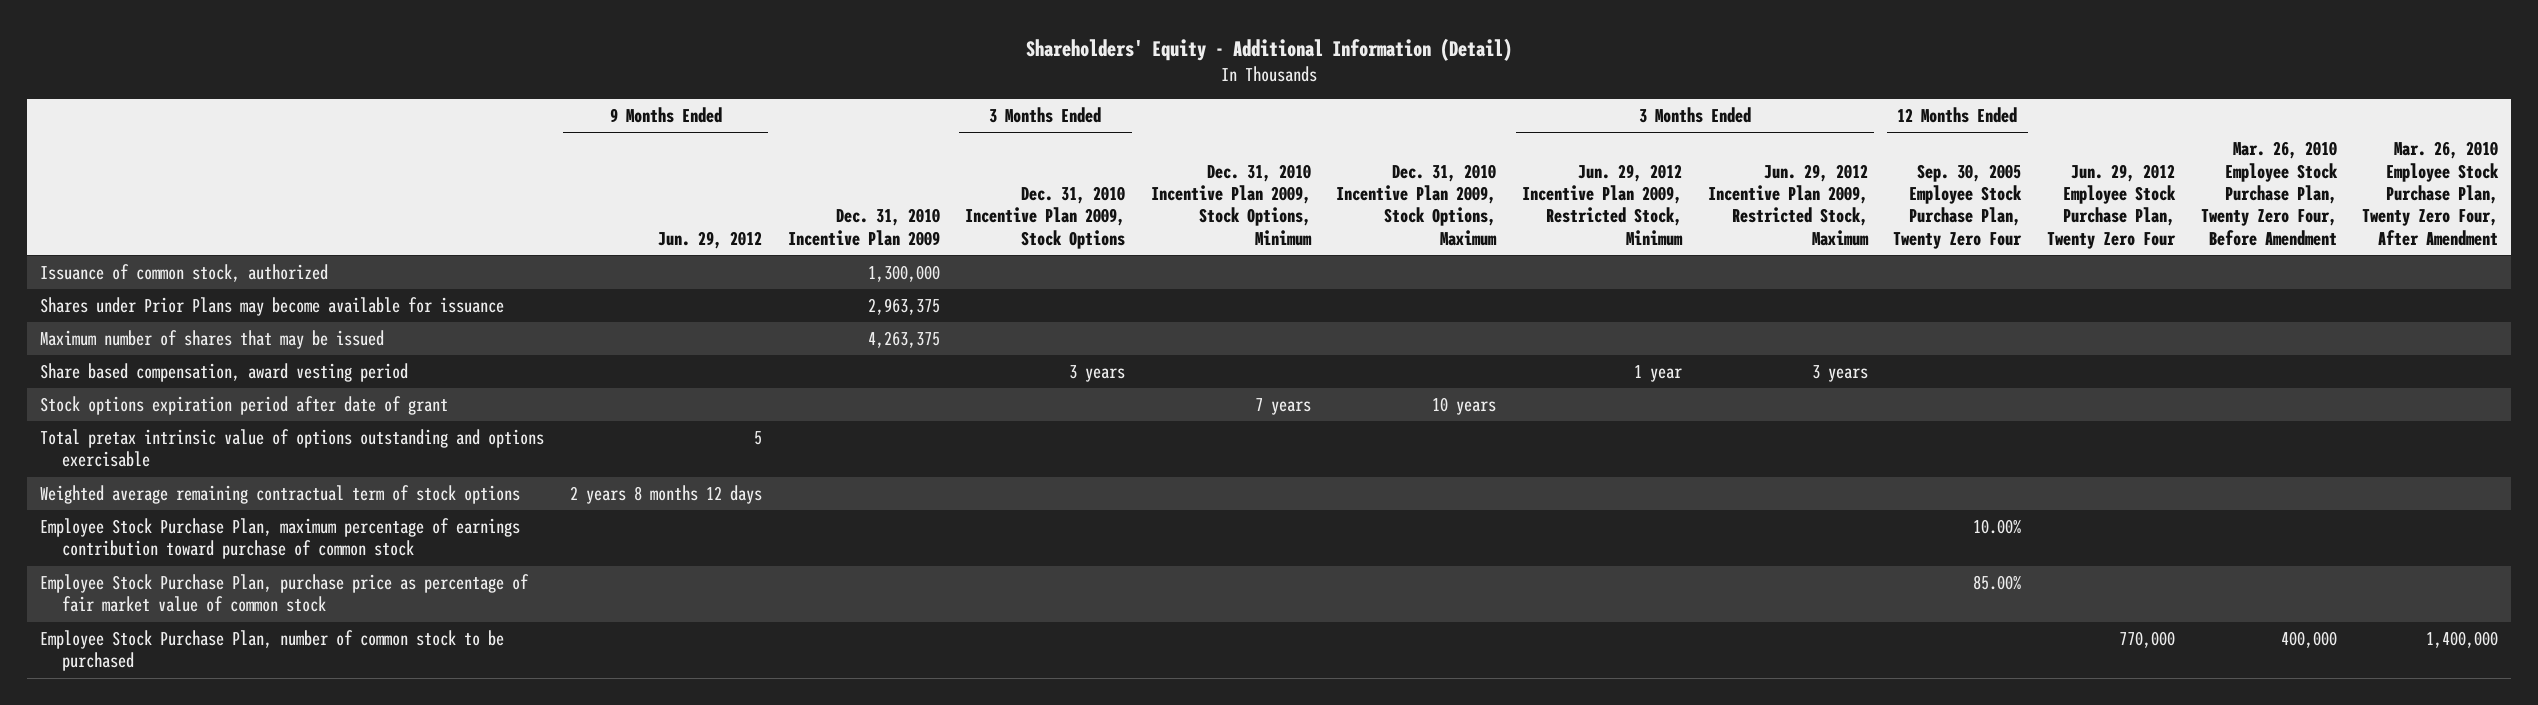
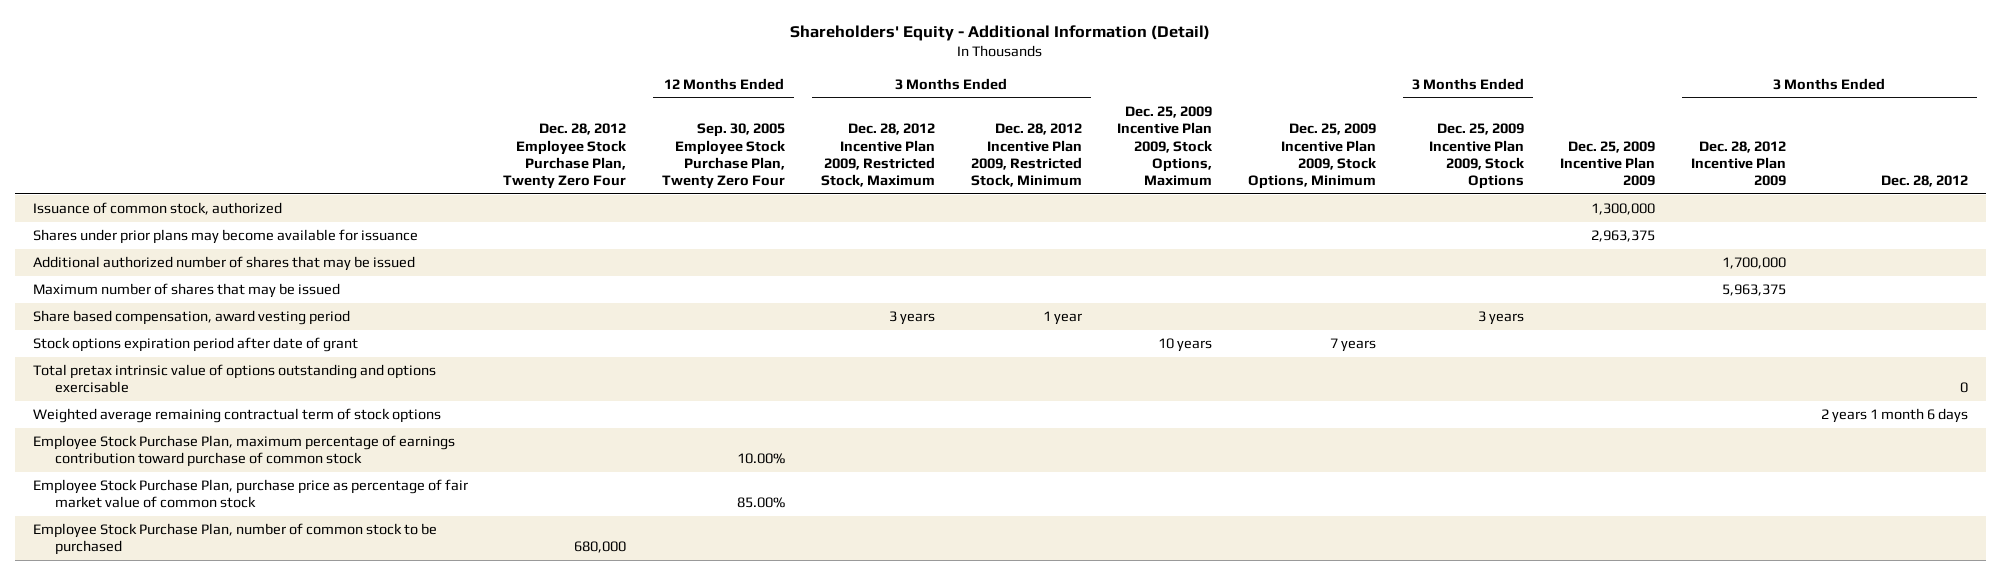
- | 9 Months Ended Jun. 29, 2012 | Dec. 31, 2010 Incentive Plan 2009 | 3 Months Ended Dec. 31, 2010 Incentive Plan 2009, Stock Options | Dec. 31, 2010 Incentive Plan 2009, Stock Options, Minimum | Dec. 31, 2010 Incentive Plan 2009, Stock Options, Maximum | 3 Months Ended Jun. 29, 2012 Incentive Plan 2009, Restricted Stock, Minimum | 3 Months Ended Jun. 29, 2012 Incentive Plan 2009, Restricted Stock, Maximum | 12 Months Ended Sep. 30, 2005 Employee Stock Purchase Plan, Twenty Zero Four | Jun. 29, 2012 Employee Stock Purchase Plan, Twenty Zero Four | Mar. 26, 2010 Employee Stock Purchase Plan, Twenty Zero Four, Before Amendment | Mar. 26, 2010 Employee Stock Purchase Plan, Twenty Zero Four, After Amendment
+ | Dec. 28, 2012 Employee Stock Purchase Plan, Twenty Zero Four | 12 Months Ended Sep. 30, 2005 Employee Stock Purchase Plan, Twenty Zero Four | 3 Months Ended Dec. 28, 2012 Incentive Plan 2009, Restricted Stock, Maximum | 3 Months Ended Dec. 28, 2012 Incentive Plan 2009, Restricted Stock, Minimum | Dec. 25, 2009 Incentive Plan 2009, Stock Options, Maximum | Dec. 25, 2009 Incentive Plan 2009, Stock Options, Minimum | 3 Months Ended Dec. 25, 2009 Incentive Plan 2009, Stock Options | Dec. 25, 2009 Incentive Plan 2009 | 3 Months Ended Dec. 28, 2012 Incentive Plan 2009 | 3 Months Ended Dec. 28, 2012
- Shares under Prior Plans may become available for issuance | | 2,963,375 | | | | | | | | |
+ Shares under prior plans may become available for issuance | | | | | | | | 2,963,375 | |
+ Additional authorized number of shares that may be issued | | | | | | | | | 1,700,000 |

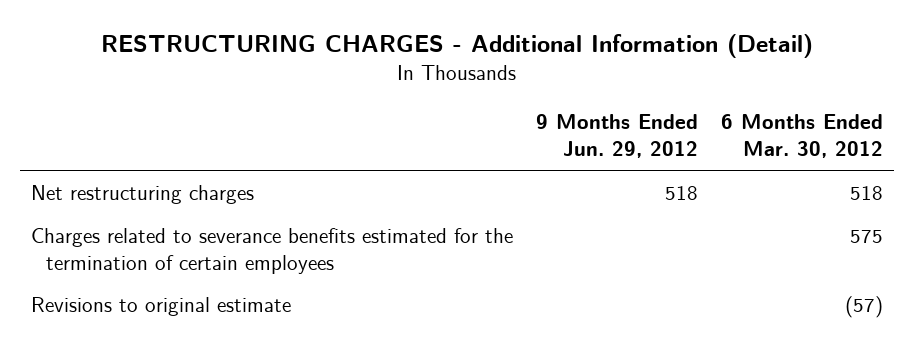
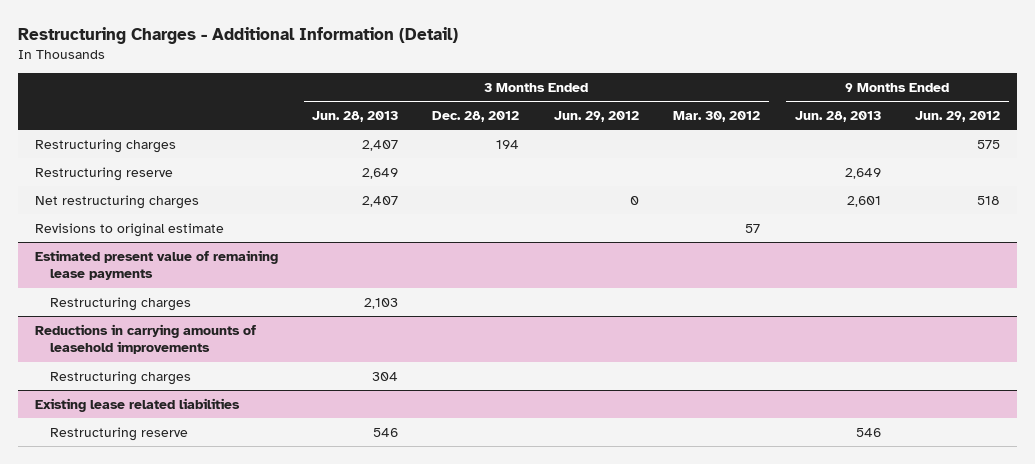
- RESTRUCTURING CHARGES - Additional Information (Detail)
+ Restructuring Charges - Additional Information (Detail)
- | 9 Months Ended Jun. 29, 2012 | 6 Months Ended Mar. 30, 2012
+ | 3 Months Ended Jun. 28, 2013 | 3 Months Ended Dec. 28, 2012 | 3 Months Ended Jun. 29, 2012 | 3 Months Ended Mar. 30, 2012 | 9 Months Ended Jun. 28, 2013 | 9 Months Ended Jun. 29, 2012
+ Restructuring charges | 2,407 | 194 | | | | 575
+ Restructuring reserve | 2,649 | | | | 2,649 |
- Charges related to severance benefits estimated for the termination of certain employees | | 575
+ Estimated present value of remaining lease payments
+ Restructuring charges | 2,103 | | | | |
+ Reductions in carrying amounts of leasehold improvements
+ Restructuring charges | 304 | | | | |
+ Existing lease related liabilities
+ Restructuring reserve | 546 | | | | 546 |

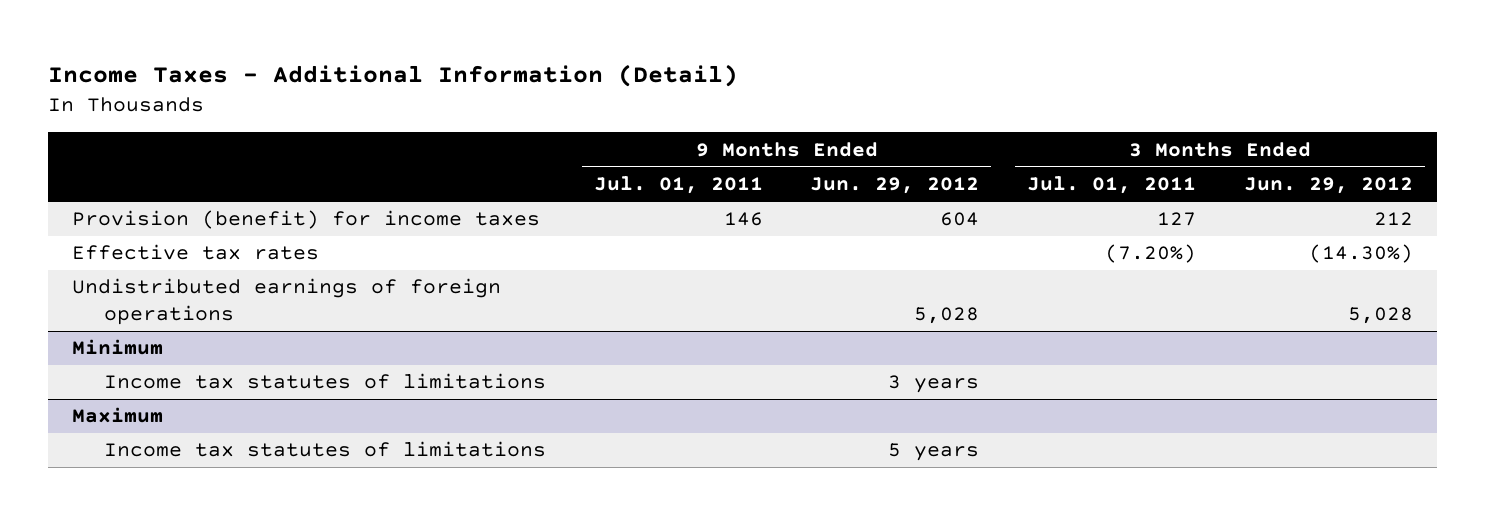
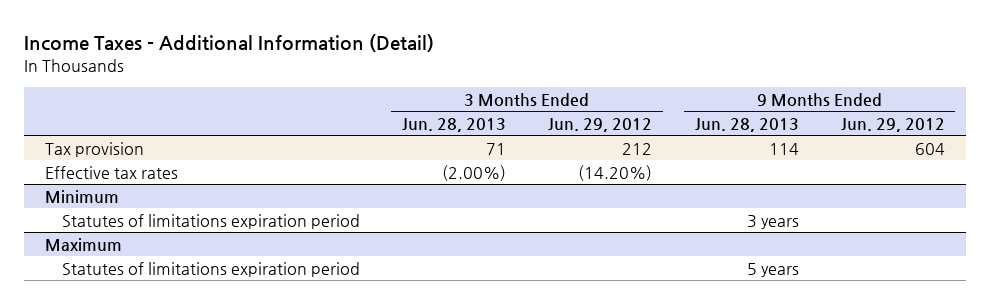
- | 9 Months Ended Jul. 01, 2011 | 9 Months Ended Jun. 29, 2012 | 3 Months Ended Jul. 01, 2011 | 3 Months Ended Jun. 29, 2012
+ | 3 Months Ended Jun. 28, 2013 | 3 Months Ended Jun. 29, 2012 | 9 Months Ended Jun. 28, 2013 | 9 Months Ended Jun. 29, 2012
- Provision (benefit) for income taxes | 146 | 604 | 127 | 212
- Effective tax rates | | | (7.20%) | (14.30%)
- Undistributed earnings of foreign operations | | 5,028 | | 5,028
+ Tax provision | 71 | 212 | 114 | 604
+ Effective tax rates | (2.00%) | (14.20%) | |
@ Minimum
- Income tax statutes of limitations | | 3 years | |
+ Statutes of limitations expiration period | | | 3 years |
@ Maximum
- Income tax statutes of limitations | | 5 years | |
+ Statutes of limitations expiration period | | | 5 years |

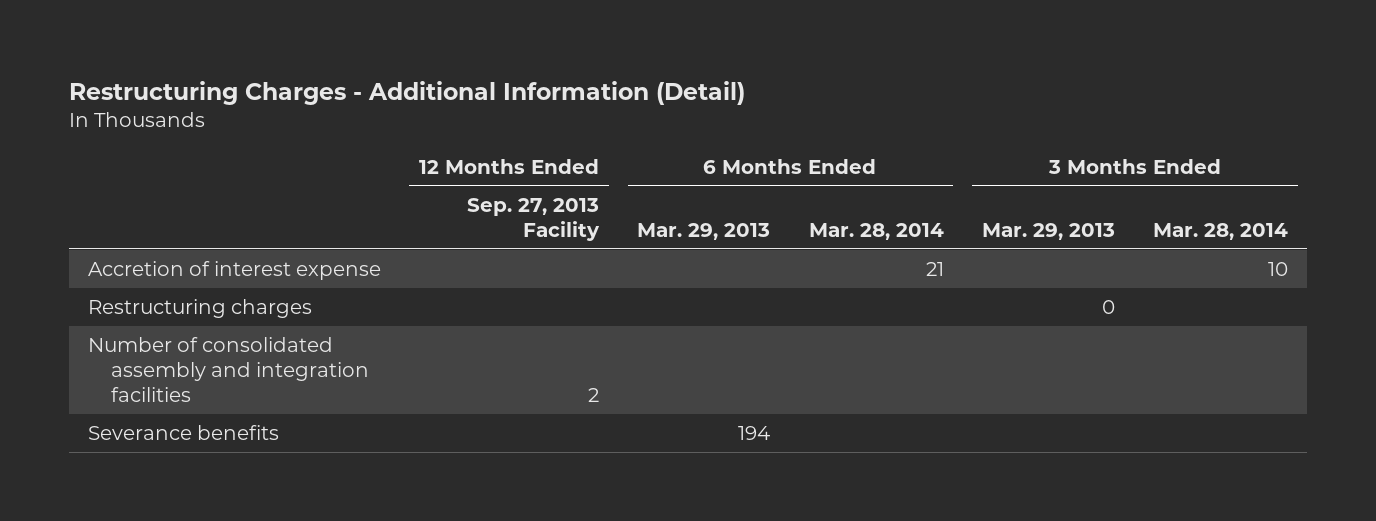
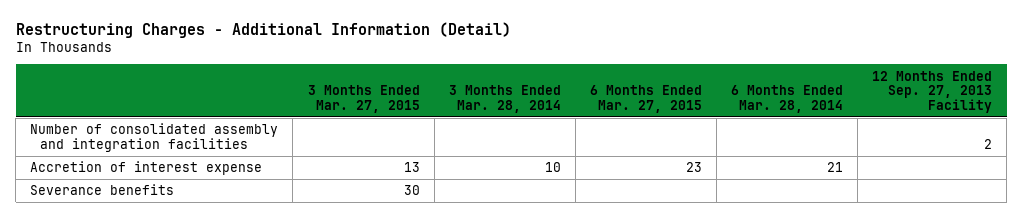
- | 12 Months Ended Sep. 27, 2013 Facility | 6 Months Ended Mar. 29, 2013 | 6 Months Ended Mar. 28, 2014 | 3 Months Ended Mar. 29, 2013 | 3 Months Ended Mar. 28, 2014
+ | 3 Months Ended Mar. 27, 2015 | 3 Months Ended Mar. 28, 2014 | 6 Months Ended Mar. 27, 2015 | 6 Months Ended Mar. 28, 2014 | 12 Months Ended Sep. 27, 2013 Facility
- Restructuring charges | | | | 0 |
moved down: Accretion of interest expense | 13 | 10 | 23 | 21 |

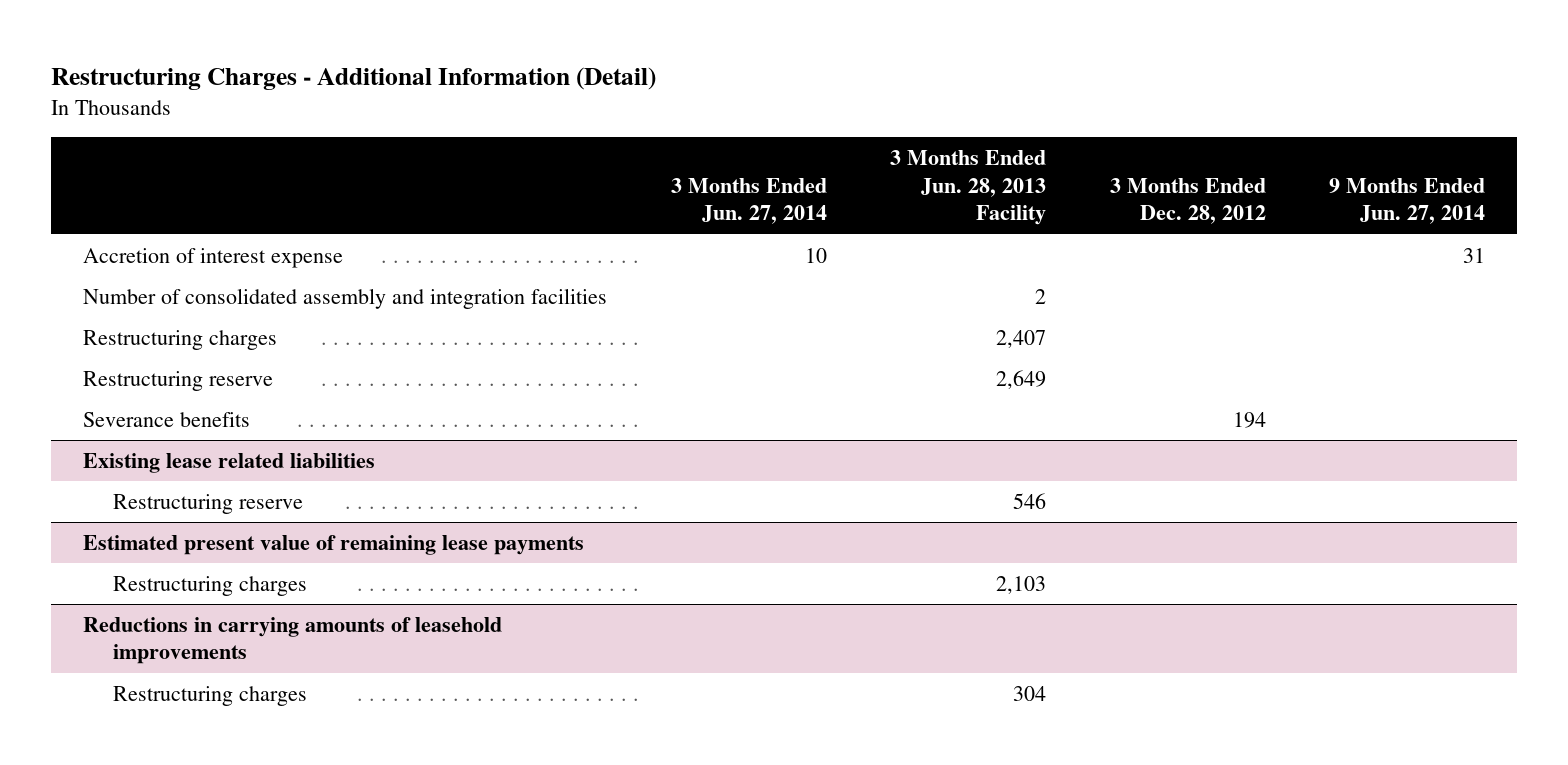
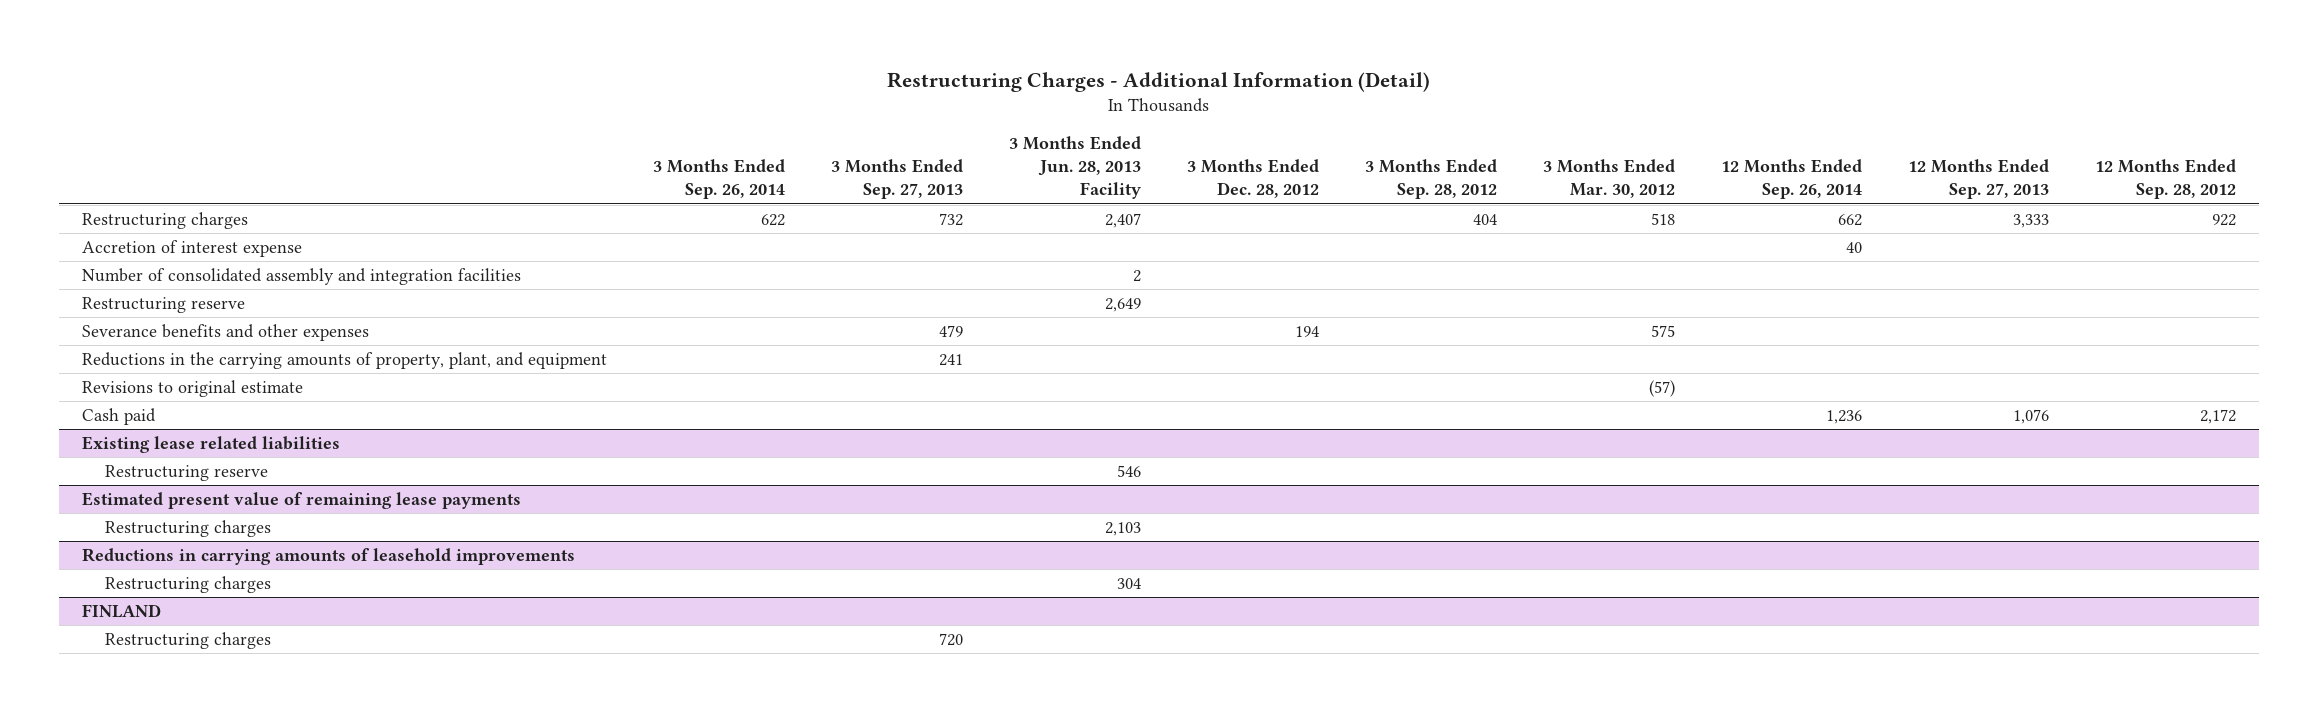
- | 3 Months Ended Jun. 27, 2014 | 3 Months Ended Jun. 28, 2013 Facility | 3 Months Ended Dec. 28, 2012 | 9 Months Ended Jun. 27, 2014
+ | 3 Months Ended Sep. 26, 2014 | 3 Months Ended Sep. 27, 2013 | 3 Months Ended Jun. 28, 2013 Facility | 3 Months Ended Dec. 28, 2012 | 3 Months Ended Sep. 28, 2012 | 3 Months Ended Mar. 30, 2012 | 12 Months Ended Sep. 26, 2014 | 12 Months Ended Sep. 27, 2013 | 12 Months Ended Sep. 28, 2012
moved up: Restructuring charges | 622 | 732 | 2,407 | | 404 | 518 | 662 | 3,333 | 922
- Severance benefits | | | 194 |
+ Severance benefits and other expenses | | 479 | | 194 | | 575 | | |
+ Reductions in the carrying amounts of property, plant, and equipment | | 241 | | | | | | |
+ Revisions to original estimate | | | | | | (57) | | |
+ Cash paid | | | | | | | 1,236 | 1,076 | 2,172
+ FINLAND
+ Restructuring charges | | 720 | | | | | | |

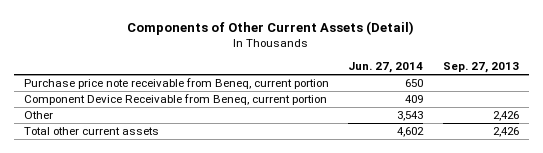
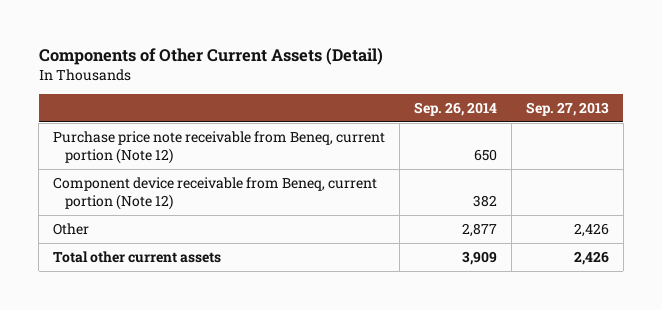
- | Jun. 27, 2014 | Sep. 27, 2013
+ | Sep. 26, 2014 | Sep. 27, 2013
- Purchase price note receivable from Beneq, current portion | 650 |
- Component Device Receivable from Beneq, current portion | 409 |
+ Purchase price note receivable from Beneq, current portion (Note 12) | 650 |
+ Component device receivable from Beneq, current portion (Note 12) | 382 |

